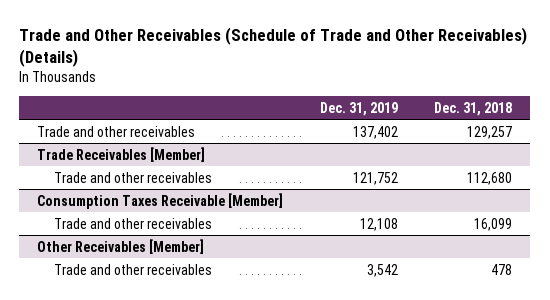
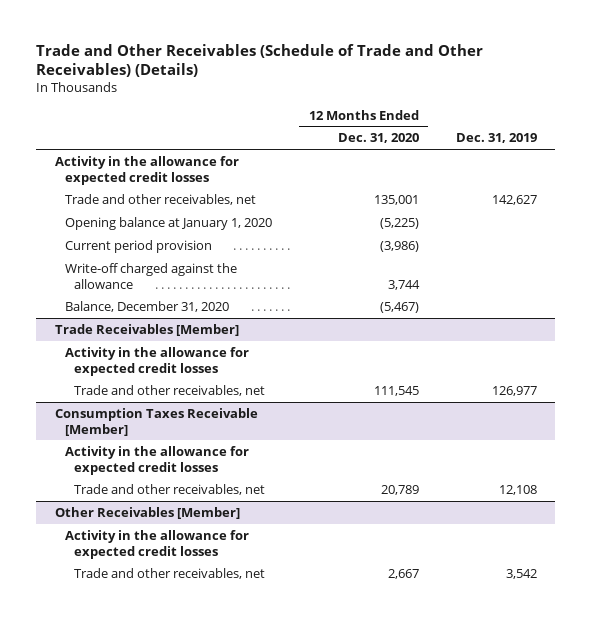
- | Dec. 31, 2019 | Dec. 31, 2018
+ | 12 Months Ended Dec. 31, 2020 | Dec. 31, 2019
- Trade and other receivables | 137,402 | 129,257
+ Activity in the allowance for expected credit losses
+ Trade and other receivables, net | 135,001 | 142,627
+ Opening balance at January 1, 2020 | (5,225) |
+ Current period provision | (3,986) |
+ Write-off charged against the allowance | 3,744 |
+ Balance, December 31, 2020 | (5,467) |
@ Trade Receivables [Member]
- Trade and other receivables | 121,752 | 112,680
+ Activity in the allowance for expected credit losses
+ Trade and other receivables, net | 111,545 | 126,977
@ Consumption Taxes Receivable [Member]
- Trade and other receivables | 12,108 | 16,099
+ Activity in the allowance for expected credit losses
+ Trade and other receivables, net | 20,789 | 12,108
@ Other Receivables [Member]
- Trade and other receivables | 3,542 | 478
+ Activity in the allowance for expected credit losses
+ Trade and other receivables, net | 2,667 | 3,542

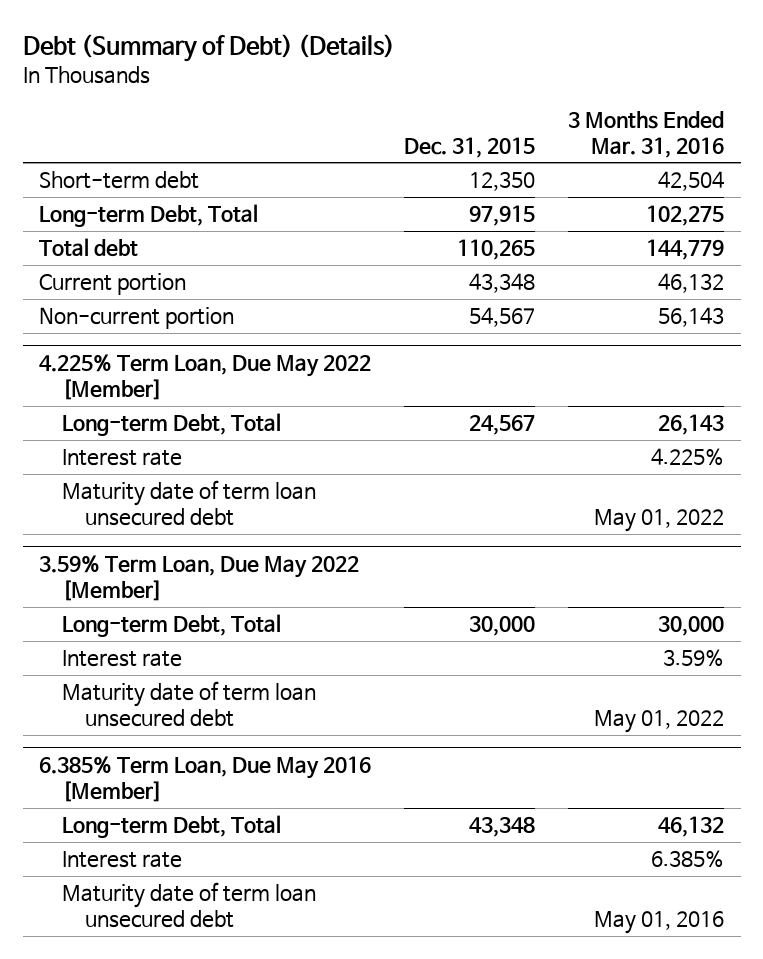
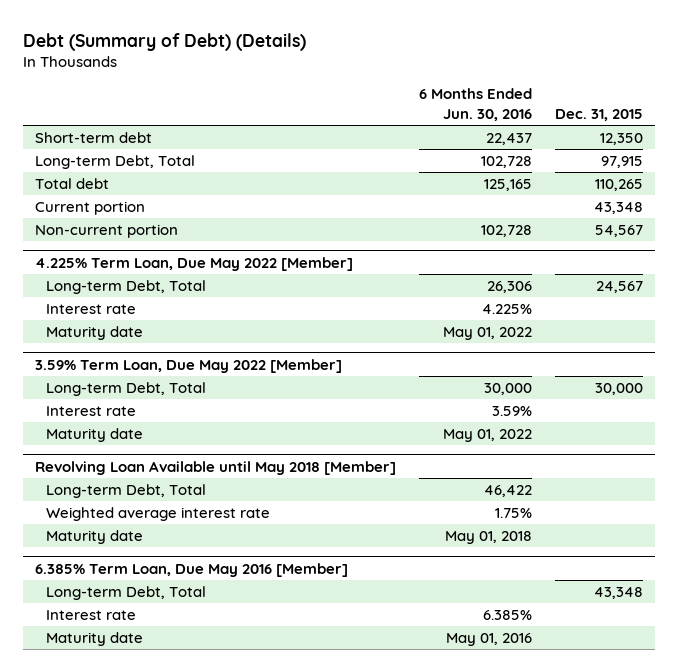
- | Dec. 31, 2015 | 3 Months Ended Mar. 31, 2016
+ | 6 Months Ended Jun. 30, 2016 | Dec. 31, 2015
@ 4.225% Term Loan, Due May 2022 [Member]
- Maturity date of term loan unsecured debt | | May 01, 2022
+ Maturity date | May 01, 2022 |
@ 3.59% Term Loan, Due May 2022 [Member]
- Maturity date of term loan unsecured debt | | May 01, 2022
+ Maturity date | May 01, 2022 |
+ Revolving Loan Available until May 2018 [Member]
+ Long-term Debt, Total | 46,422 |
+ Weighted average interest rate | 1.75% |
+ Maturity date | May 01, 2018 |
@ 6.385% Term Loan, Due May 2016 [Member]
- Maturity date of term loan unsecured debt | | May 01, 2016
+ Maturity date | May 01, 2016 |

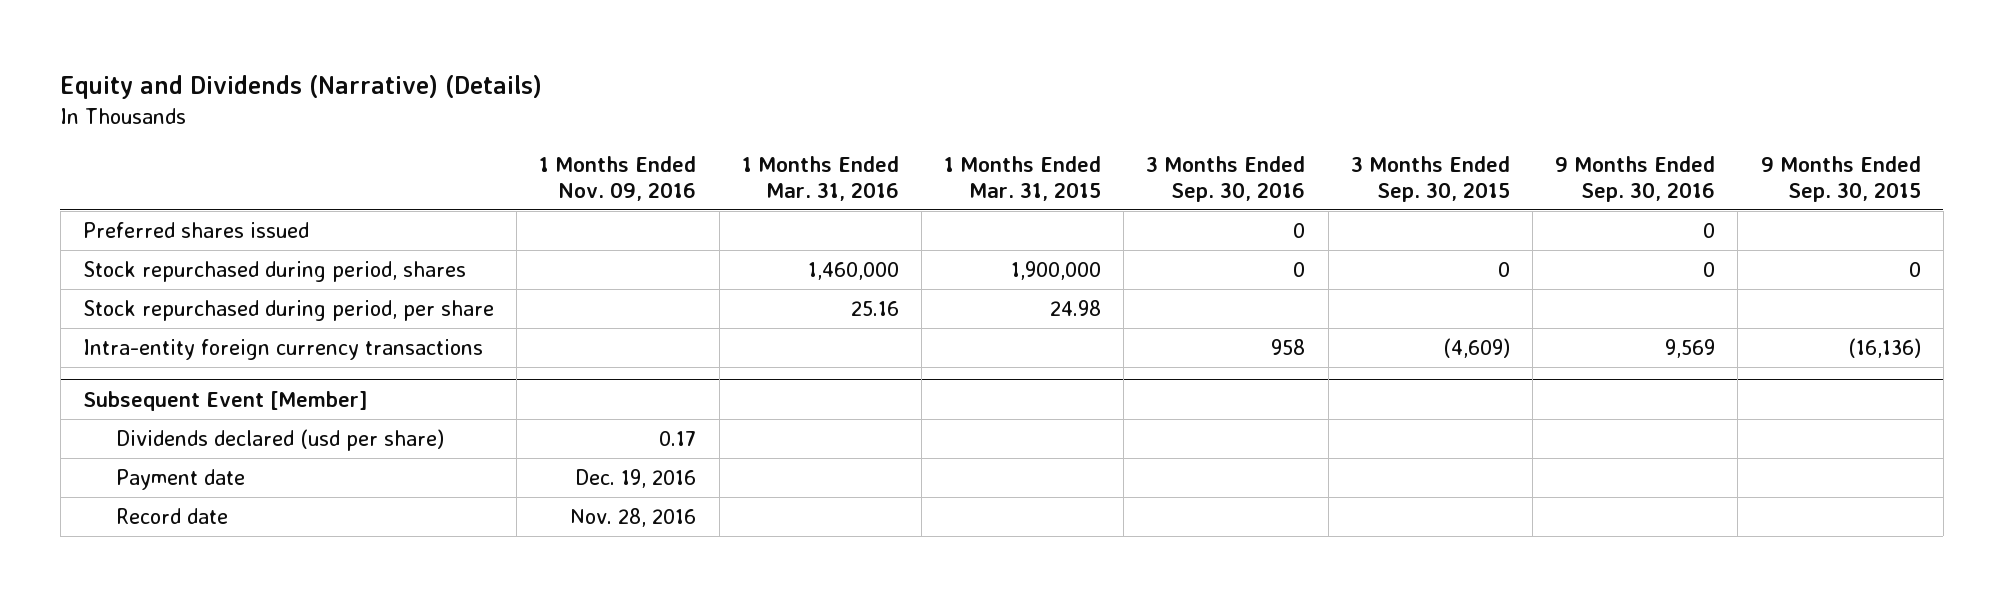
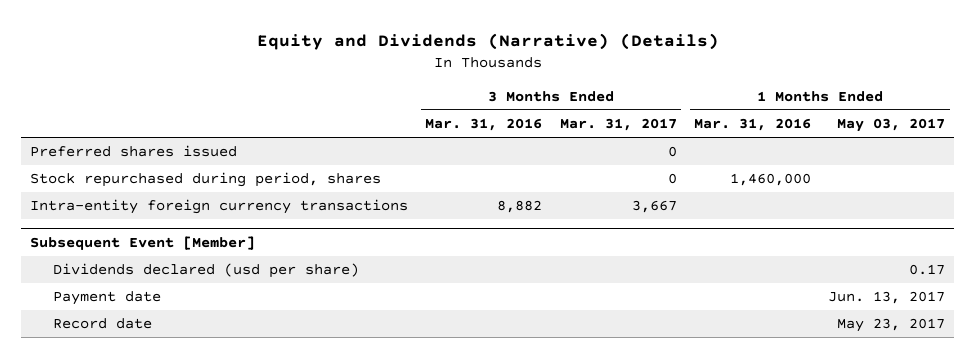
- | 1 Months Ended Nov. 09, 2016 | 1 Months Ended Mar. 31, 2016 | 1 Months Ended Mar. 31, 2015 | 3 Months Ended Sep. 30, 2016 | 3 Months Ended Sep. 30, 2015 | 9 Months Ended Sep. 30, 2016 | 9 Months Ended Sep. 30, 2015
+ | 3 Months Ended Mar. 31, 2016 | 3 Months Ended Mar. 31, 2017 | 1 Months Ended Mar. 31, 2016 | 1 Months Ended May 03, 2017
- Stock repurchased during period, per share | | 25.16 | 24.98 | | | |

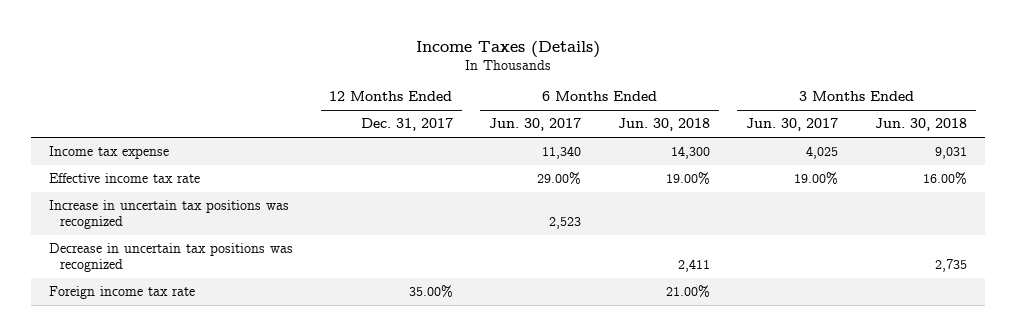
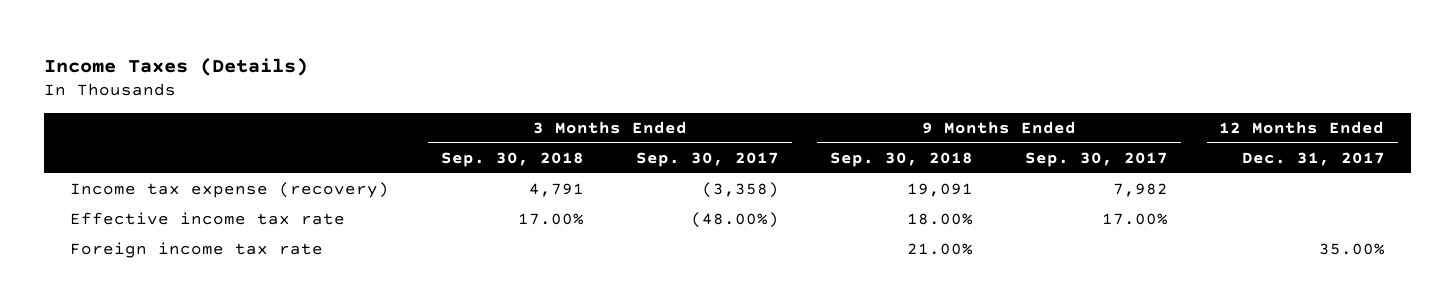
- | 12 Months Ended Dec. 31, 2017 | 6 Months Ended Jun. 30, 2017 | 6 Months Ended Jun. 30, 2018 | 3 Months Ended Jun. 30, 2017 | 3 Months Ended Jun. 30, 2018
+ | 3 Months Ended Sep. 30, 2018 | 3 Months Ended Sep. 30, 2017 | 9 Months Ended Sep. 30, 2018 | 9 Months Ended Sep. 30, 2017 | 12 Months Ended Dec. 31, 2017
- Income tax expense | | 11,340 | 14,300 | 4,025 | 9,031
+ Income tax expense (recovery) | 4,791 | (3,358) | 19,091 | 7,982 |
- Increase in uncertain tax positions was recognized | | 2,523 | | |
- Decrease in uncertain tax positions was recognized | | | 2,411 | | 2,735

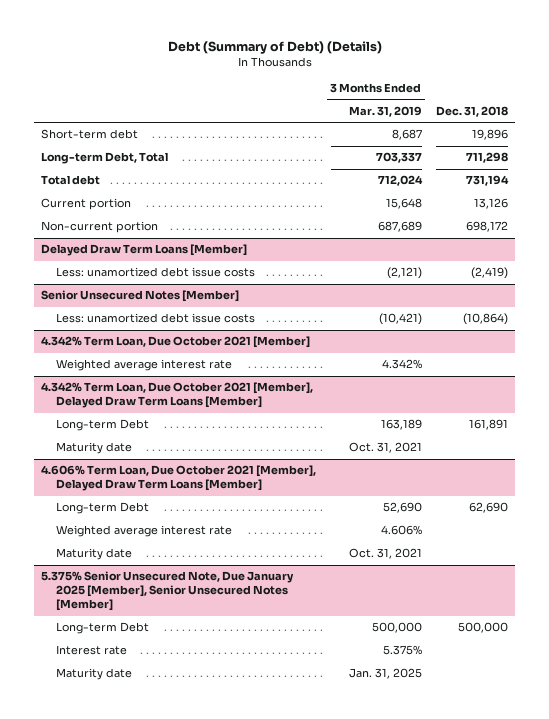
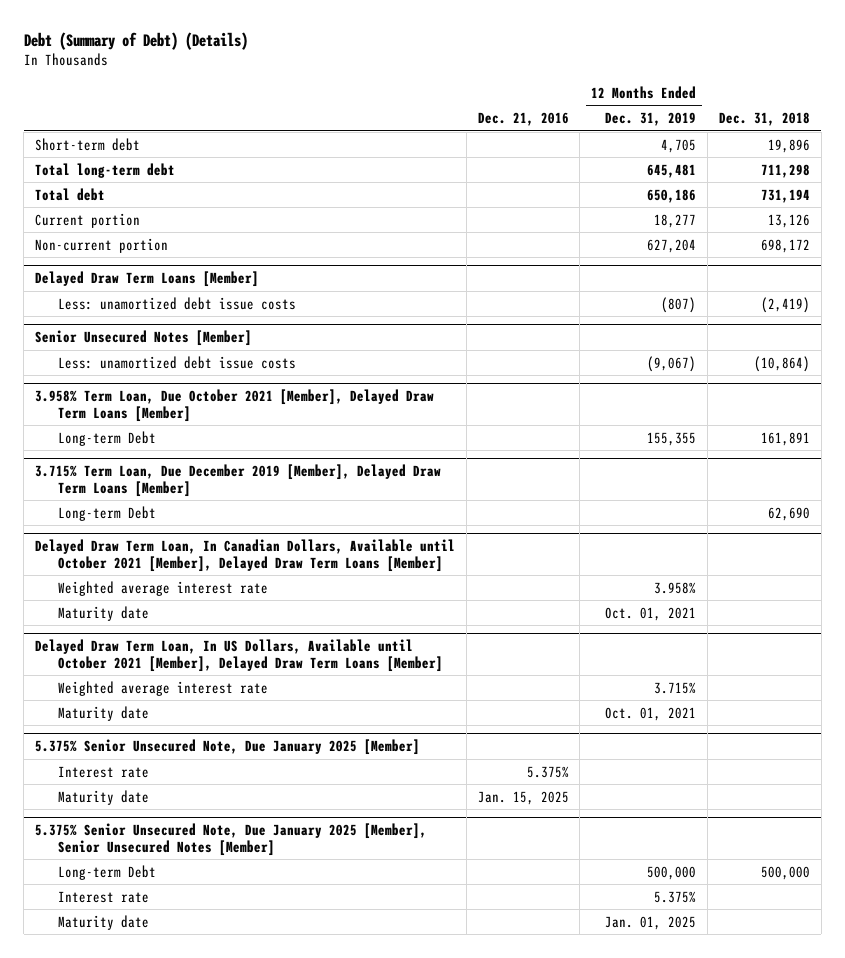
- | 3 Months Ended Mar. 31, 2019 | Dec. 31, 2018
+ | Dec. 21, 2016 | 12 Months Ended Dec. 31, 2019 | Dec. 31, 2018
- Long-term Debt, Total | 703,337 | 711,298
+ Total long-term debt | | 645,481 | 711,298
- 4.342% Term Loan, Due October 2021 [Member]
- Weighted average interest rate | 4.342% |
- 4.342% Term Loan, Due October 2021 [Member], Delayed Draw Term Loans [Member]
+ 3.958% Term Loan, Due October 2021 [Member], Delayed Draw Term Loans [Member]
- Maturity date | Oct. 31, 2021 |
- 4.606% Term Loan, Due October 2021 [Member], Delayed Draw Term Loans [Member]
+ 3.715% Term Loan, Due December 2019 [Member], Delayed Draw Term Loans [Member]
- Weighted average interest rate | 4.606% |
- Maturity date | Oct. 31, 2021 |
+ Delayed Draw Term Loan, In Canadian Dollars, Available until October 2021 [Member], Delayed Draw Term Loans [Member]
+ Weighted average interest rate | | 3.958% |
+ Maturity date | | Oct. 01, 2021 |
+ Delayed Draw Term Loan, In US Dollars, Available until October 2021 [Member], Delayed Draw Term Loans [Member]
+ Weighted average interest rate | | 3.715% |
+ Maturity date | | Oct. 01, 2021 |
+ 5.375% Senior Unsecured Note, Due January 2025 [Member]
+ Interest rate | 5.375% | |
+ Maturity date | Jan. 15, 2025 | |

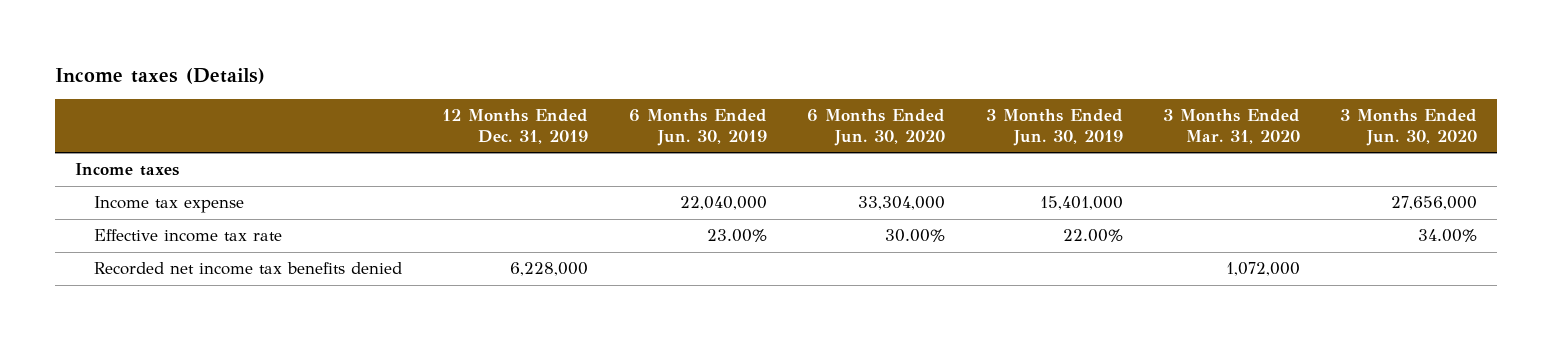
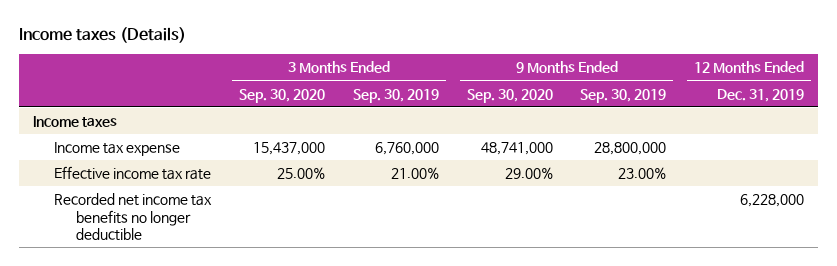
- | 12 Months Ended Dec. 31, 2019 | 6 Months Ended Jun. 30, 2019 | 6 Months Ended Jun. 30, 2020 | 3 Months Ended Jun. 30, 2019 | 3 Months Ended Mar. 31, 2020 | 3 Months Ended Jun. 30, 2020
+ | 3 Months Ended Sep. 30, 2020 | 3 Months Ended Sep. 30, 2019 | 9 Months Ended Sep. 30, 2020 | 9 Months Ended Sep. 30, 2019 | 12 Months Ended Dec. 31, 2019
- Recorded net income tax benefits denied | 6,228,000 | | | | 1,072,000 |
+ Recorded net income tax benefits no longer deductible | | | | | 6,228,000

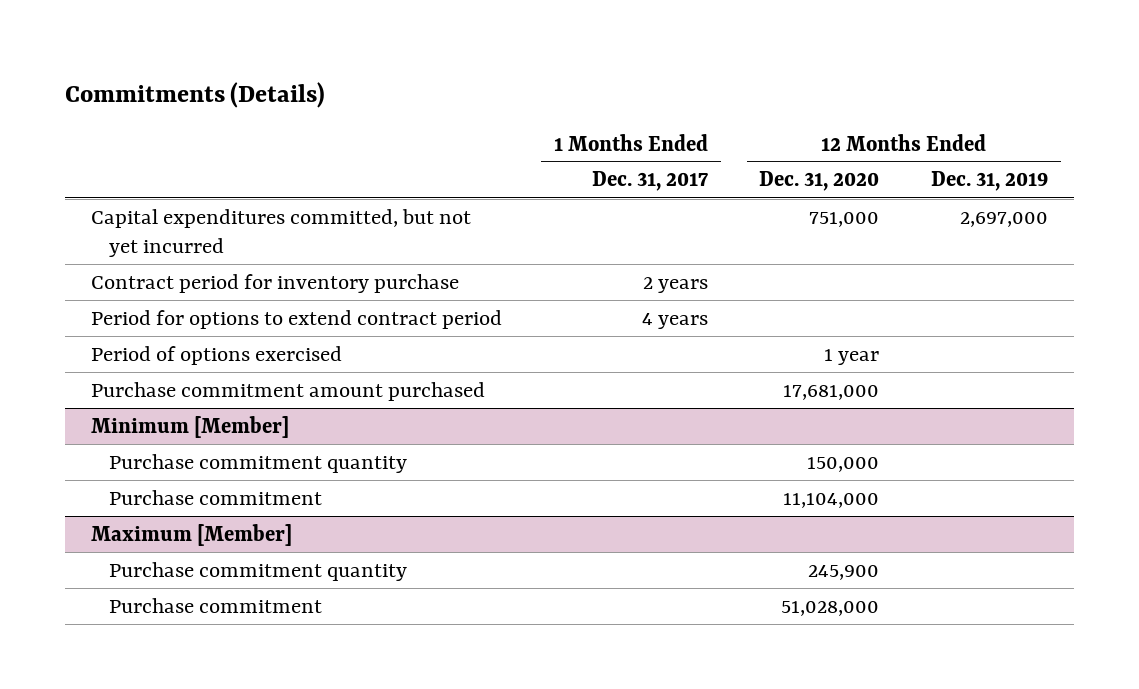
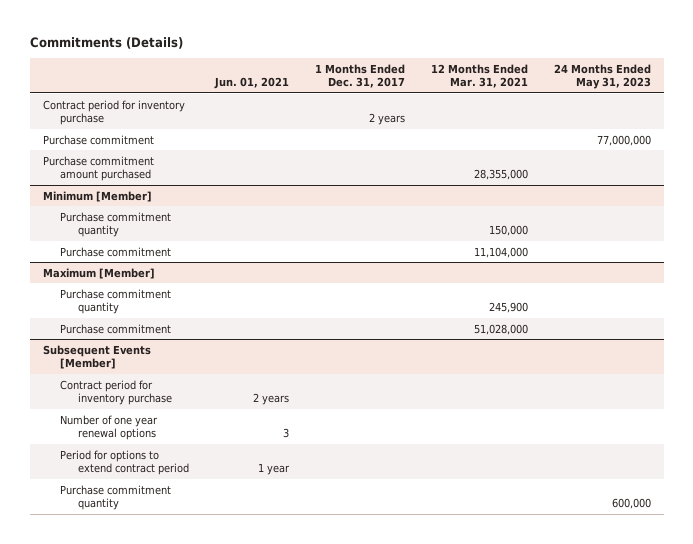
- | 1 Months Ended Dec. 31, 2017 | 12 Months Ended Dec. 31, 2020 | 12 Months Ended Dec. 31, 2019
+ | Jun. 01, 2021 | 1 Months Ended Dec. 31, 2017 | 12 Months Ended Mar. 31, 2021 | 24 Months Ended May 31, 2023
- Capital expenditures committed, but not yet incurred | | 751,000 | 2,697,000
- Period for options to extend contract period | 4 years | |
- Period of options exercised | | 1 year |
+ Purchase commitment | | | | 77,000,000
+ Subsequent Events [Member]
+ Contract period for inventory purchase | 2 years | | |
+ Number of one year renewal options | 3 | | |
+ Period for options to extend contract period | 1 year | | |
+ Purchase commitment quantity | | | | 600,000

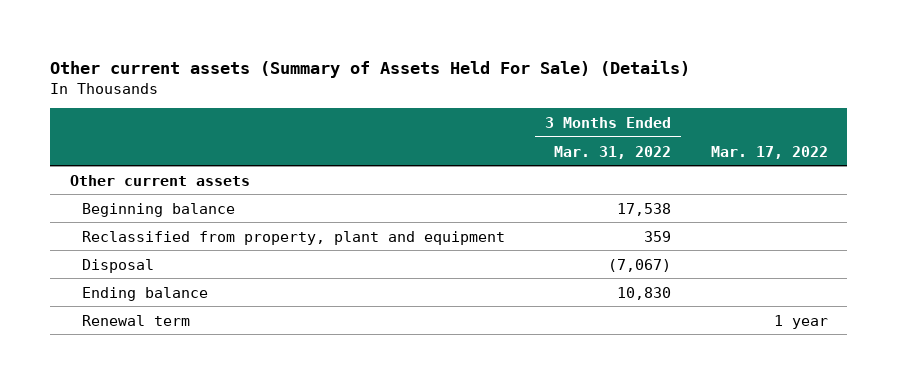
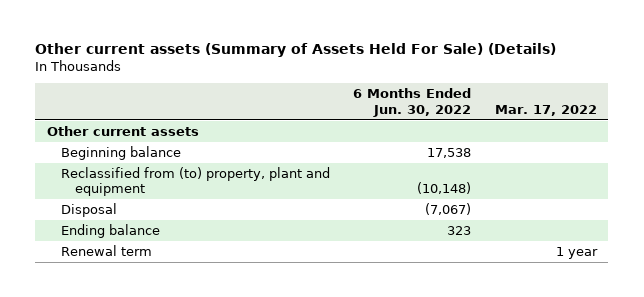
- | 3 Months Ended Mar. 31, 2022 | Mar. 17, 2022
+ | 6 Months Ended Jun. 30, 2022 | Mar. 17, 2022
- Reclassified from property, plant and equipment | 359 |
+ Reclassified from (to) property, plant and equipment | (10,148) |

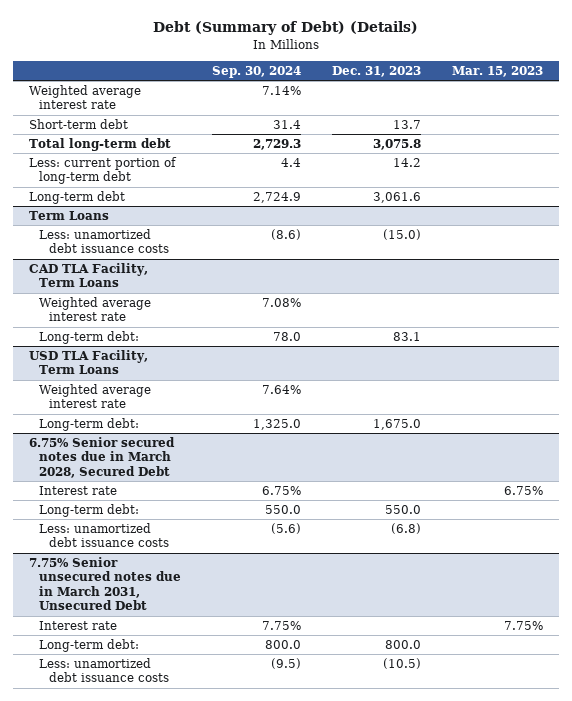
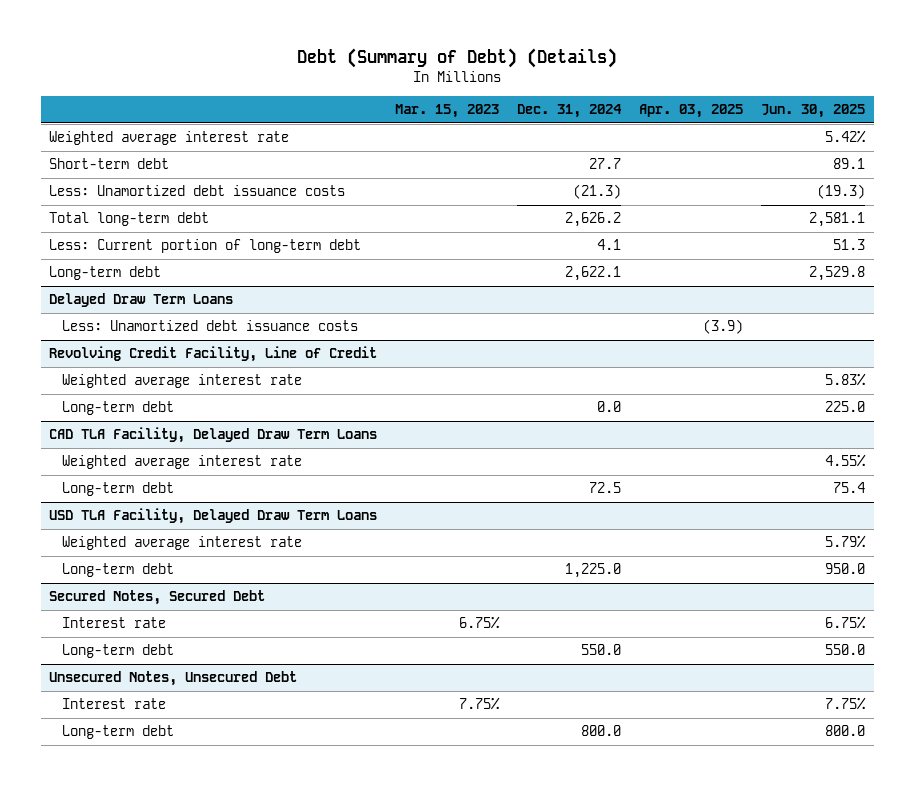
- | Sep. 30, 2024 | Dec. 31, 2023 | Mar. 15, 2023
+ | Mar. 15, 2023 | Dec. 31, 2024 | Apr. 03, 2025 | Jun. 30, 2025
+ Less: Unamortized debt issuance costs | | (21.3) | | (19.3)
- Less: current portion of long-term debt | 4.4 | 14.2 |
+ Less: Current portion of long-term debt | | 4.1 | | 51.3
- Term Loans
- Less: unamortized debt issuance costs | (8.6) | (15.0) |
- CAD TLA Facility, Term Loans
+ Delayed Draw Term Loans
+ Less: Unamortized debt issuance costs | | | (3.9) |
+ Revolving Credit Facility, Line of Credit
+ Weighted average interest rate | | | | 5.83%
+ Long-term debt | | 0.0 | | 225.0
+ CAD TLA Facility, Delayed Draw Term Loans
- Long-term debt: | 78.0 | 83.1 |
- USD TLA Facility, Term Loans
+ Long-term debt | | 72.5 | | 75.4
+ USD TLA Facility, Delayed Draw Term Loans
- Long-term debt: | 1,325.0 | 1,675.0 |
- 6.75% Senior secured notes due in March 2028, Secured Debt
+ Long-term debt | | 1,225.0 | | 950.0
+ Secured Notes, Secured Debt
- Long-term debt: | 550.0 | 550.0 |
- Less: unamortized debt issuance costs | (5.6) | (6.8) |
- 7.75% Senior unsecured notes due in March 2031, Unsecured Debt
+ Long-term debt | | 550.0 | | 550.0
+ Unsecured Notes, Unsecured Debt
- Long-term debt: | 800.0 | 800.0 |
- Less: unamortized debt issuance costs | (9.5) | (10.5) |
+ Long-term debt | | 800.0 | | 800.0

